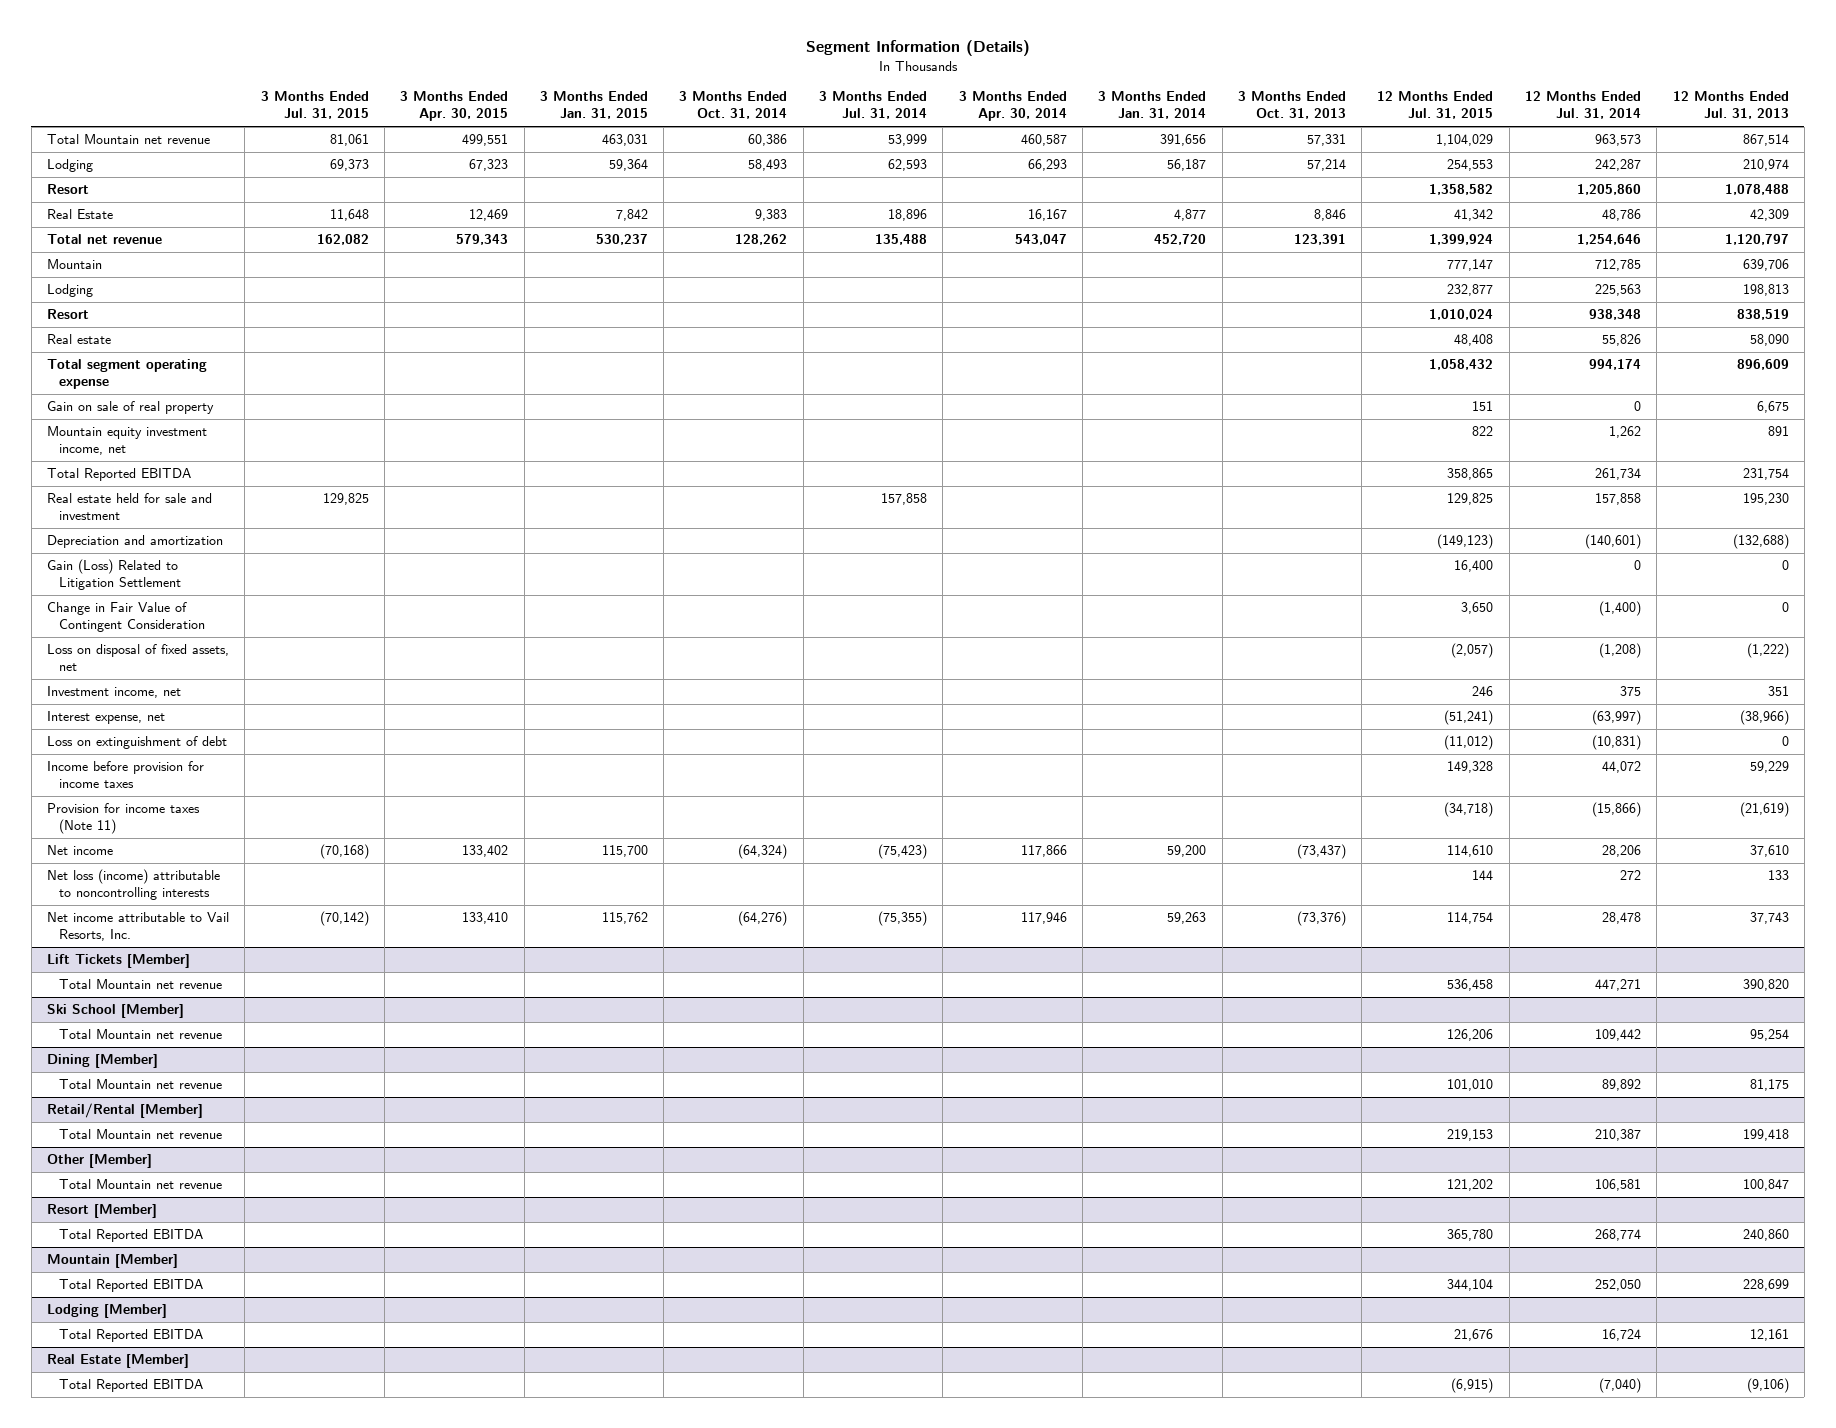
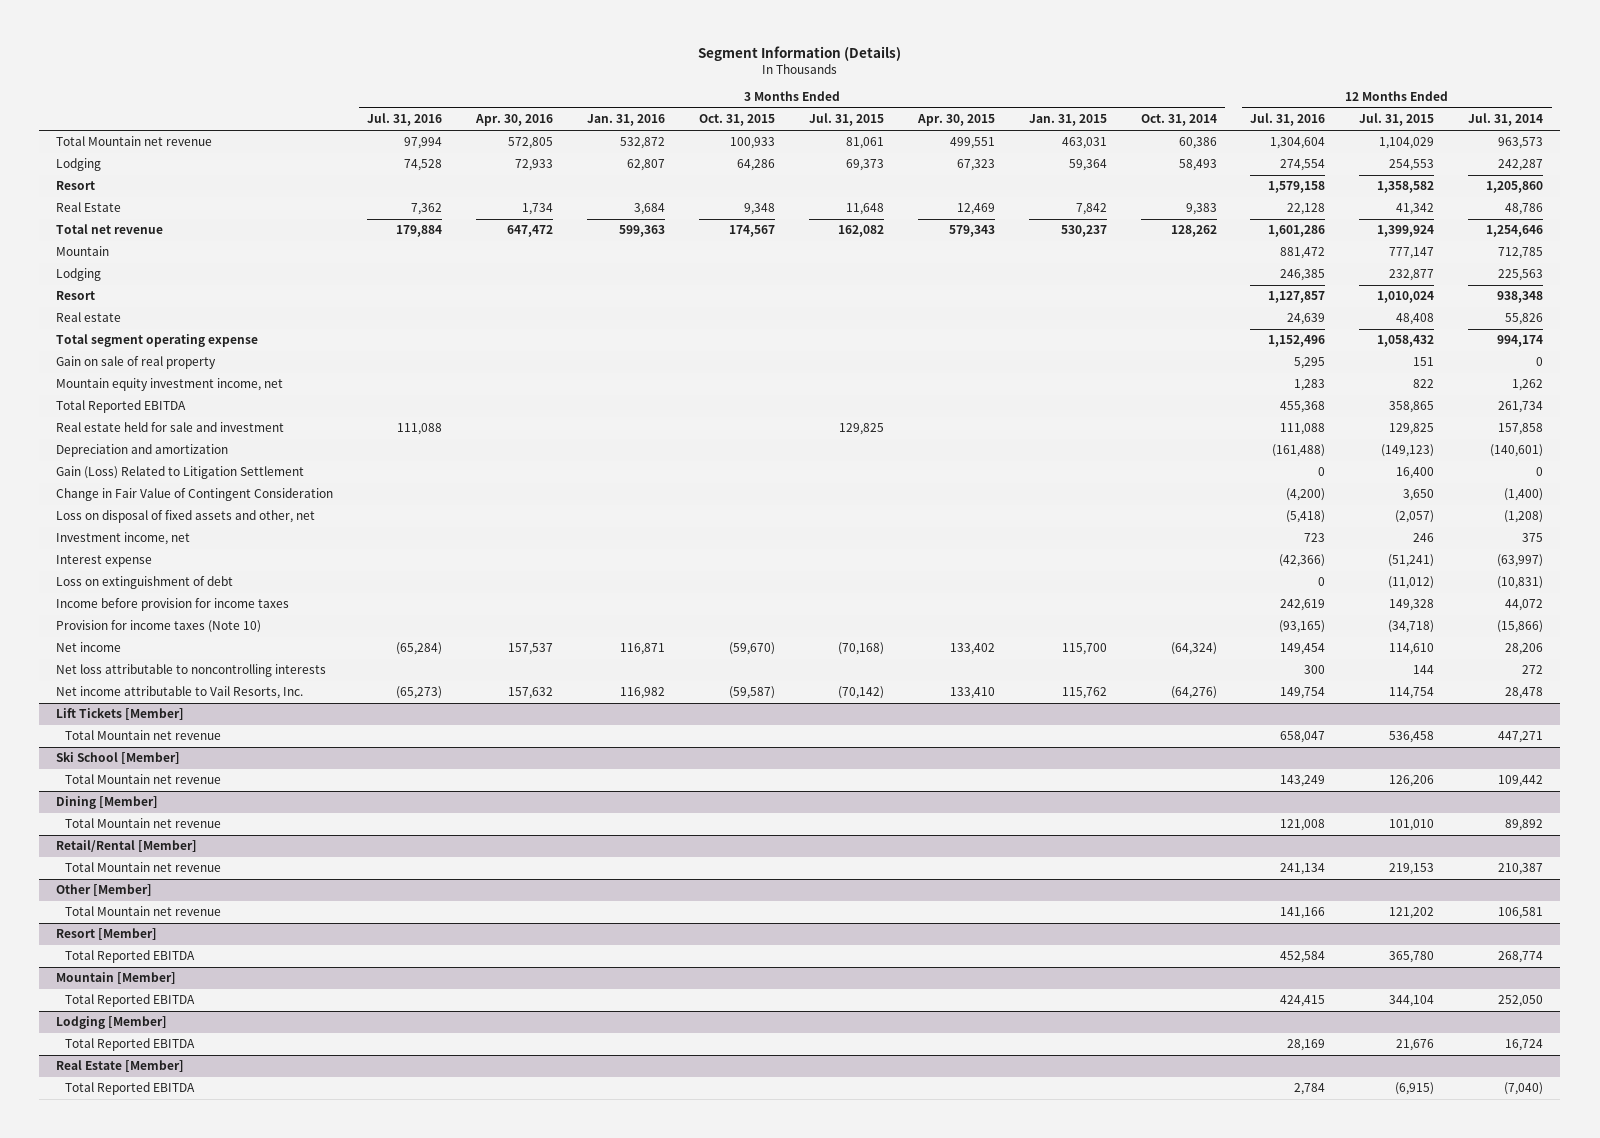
- | 3 Months Ended Jul. 31, 2015 | 3 Months Ended Apr. 30, 2015 | 3 Months Ended Jan. 31, 2015 | 3 Months Ended Oct. 31, 2014 | 3 Months Ended Jul. 31, 2014 | 3 Months Ended Apr. 30, 2014 | 3 Months Ended Jan. 31, 2014 | 3 Months Ended Oct. 31, 2013 | 12 Months Ended Jul. 31, 2015 | 12 Months Ended Jul. 31, 2014 | 12 Months Ended Jul. 31, 2013
+ | 3 Months Ended Jul. 31, 2016 | 3 Months Ended Apr. 30, 2016 | 3 Months Ended Jan. 31, 2016 | 3 Months Ended Oct. 31, 2015 | 3 Months Ended Jul. 31, 2015 | 3 Months Ended Apr. 30, 2015 | 3 Months Ended Jan. 31, 2015 | 3 Months Ended Oct. 31, 2014 | 12 Months Ended Jul. 31, 2016 | 12 Months Ended Jul. 31, 2015 | 12 Months Ended Jul. 31, 2014
- Loss on disposal of fixed assets, net | | | | | | | | | (2,057) | (1,208) | (1,222)
+ Loss on disposal of fixed assets and other, net | | | | | | | | | (5,418) | (2,057) | (1,208)
- Interest expense, net | | | | | | | | | (51,241) | (63,997) | (38,966)
+ Interest expense | | | | | | | | | (42,366) | (51,241) | (63,997)
- Provision for income taxes (Note 11) | | | | | | | | | (34,718) | (15,866) | (21,619)
+ Provision for income taxes (Note 10) | | | | | | | | | (93,165) | (34,718) | (15,866)
- Net loss (income) attributable to noncontrolling interests | | | | | | | | | 144 | 272 | 133
+ Net loss attributable to noncontrolling interests | | | | | | | | | 300 | 144 | 272

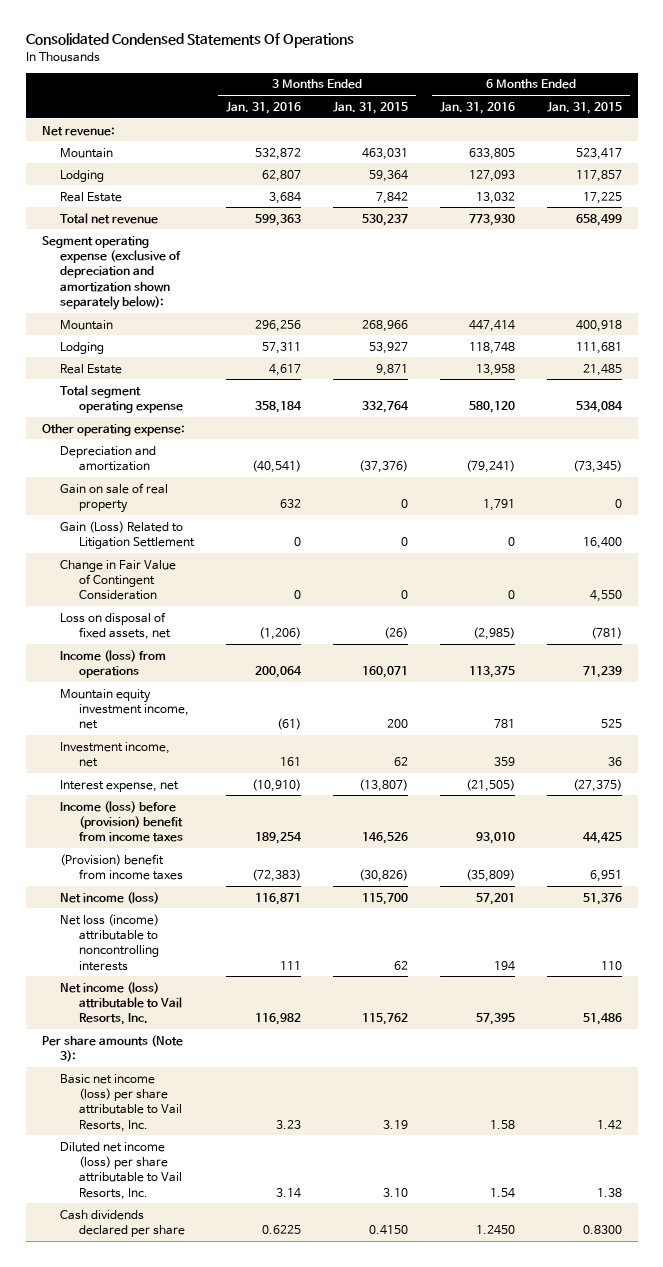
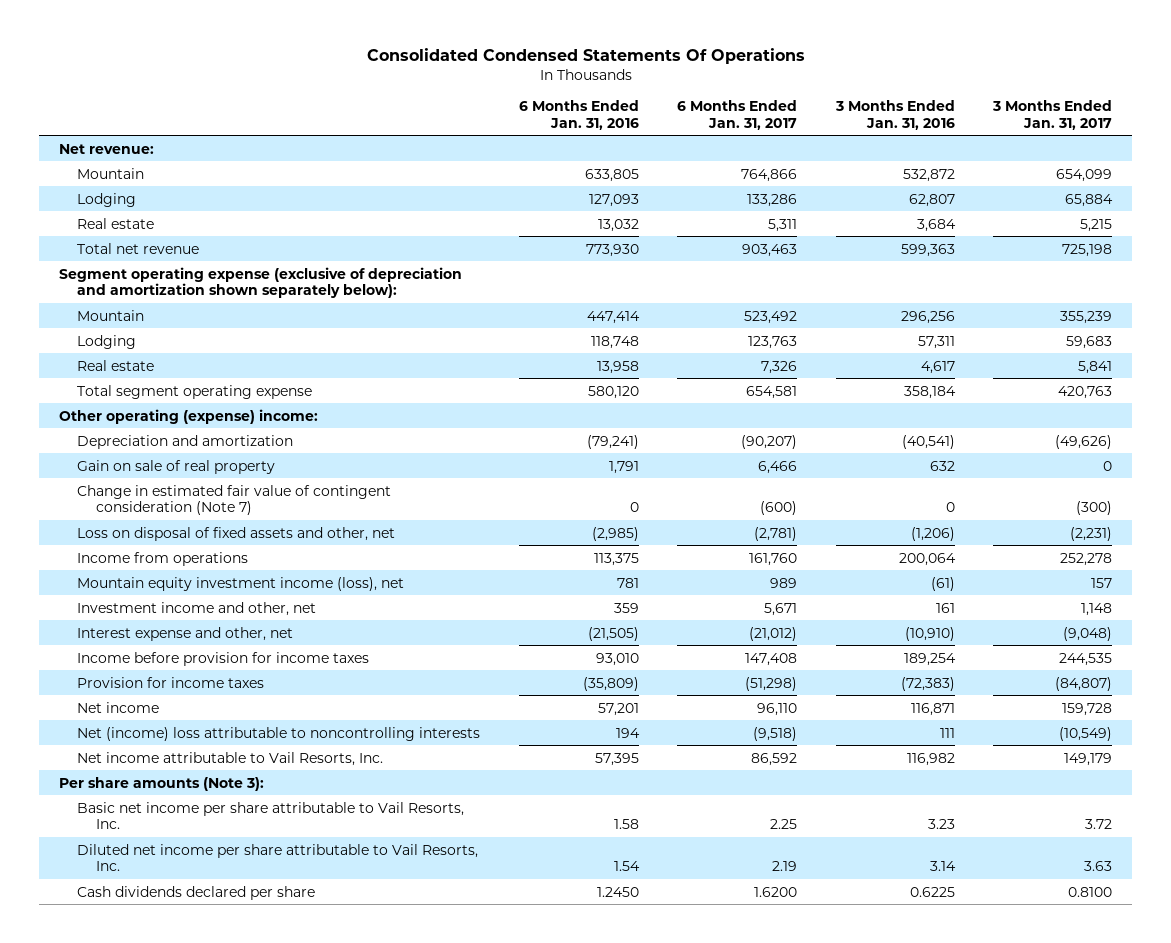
- | 3 Months Ended Jan. 31, 2016 | 3 Months Ended Jan. 31, 2015 | 6 Months Ended Jan. 31, 2016 | 6 Months Ended Jan. 31, 2015
+ | 6 Months Ended Jan. 31, 2016 | 6 Months Ended Jan. 31, 2017 | 3 Months Ended Jan. 31, 2016 | 3 Months Ended Jan. 31, 2017
- Real Estate | 3,684 | 7,842 | 13,032 | 17,225
+ Real estate | 13,032 | 5,311 | 3,684 | 5,215
- Real Estate | 4,617 | 9,871 | 13,958 | 21,485
+ Real estate | 13,958 | 7,326 | 4,617 | 5,841
- Other operating expense:
+ Other operating (expense) income:
- Gain (Loss) Related to Litigation Settlement | 0 | 0 | 0 | 16,400
- Change in Fair Value of Contingent Consideration | 0 | 0 | 0 | 4,550
- Loss on disposal of fixed assets, net | (1,206) | (26) | (2,985) | (781)
- Income (loss) from operations | 200,064 | 160,071 | 113,375 | 71,239
- Mountain equity investment income, net | (61) | 200 | 781 | 525
- Investment income, net | 161 | 62 | 359 | 36
- Interest expense, net | (10,910) | (13,807) | (21,505) | (27,375)
- Income (loss) before (provision) benefit from income taxes | 189,254 | 146,526 | 93,010 | 44,425
- (Provision) benefit from income taxes | (72,383) | (30,826) | (35,809) | 6,951
- Net income (loss) | 116,871 | 115,700 | 57,201 | 51,376
- Net loss (income) attributable to noncontrolling interests | 111 | 62 | 194 | 110
- Net income (loss) attributable to Vail Resorts, Inc. | 116,982 | 115,762 | 57,395 | 51,486
+ Change in estimated fair value of contingent consideration (Note 7) | 0 | (600) | 0 | (300)
+ Loss on disposal of fixed assets and other, net | (2,985) | (2,781) | (1,206) | (2,231)
+ Income from operations | 113,375 | 161,760 | 200,064 | 252,278
+ Mountain equity investment income (loss), net | 781 | 989 | (61) | 157
+ Investment income and other, net | 359 | 5,671 | 161 | 1,148
+ Interest expense and other, net | (21,505) | (21,012) | (10,910) | (9,048)
+ Income before provision for income taxes | 93,010 | 147,408 | 189,254 | 244,535
+ Provision for income taxes | (35,809) | (51,298) | (72,383) | (84,807)
+ Net income | 57,201 | 96,110 | 116,871 | 159,728
+ Net (income) loss attributable to noncontrolling interests | 194 | (9,518) | 111 | (10,549)
+ Net income attributable to Vail Resorts, Inc. | 57,395 | 86,592 | 116,982 | 149,179
- Basic net income (loss) per share attributable to Vail Resorts, Inc. | 3.23 | 3.19 | 1.58 | 1.42
- Diluted net income (loss) per share attributable to Vail Resorts, Inc. | 3.14 | 3.10 | 1.54 | 1.38
+ Basic net income per share attributable to Vail Resorts, Inc. | 1.58 | 2.25 | 3.23 | 3.72
+ Diluted net income per share attributable to Vail Resorts, Inc. | 1.54 | 2.19 | 3.14 | 3.63

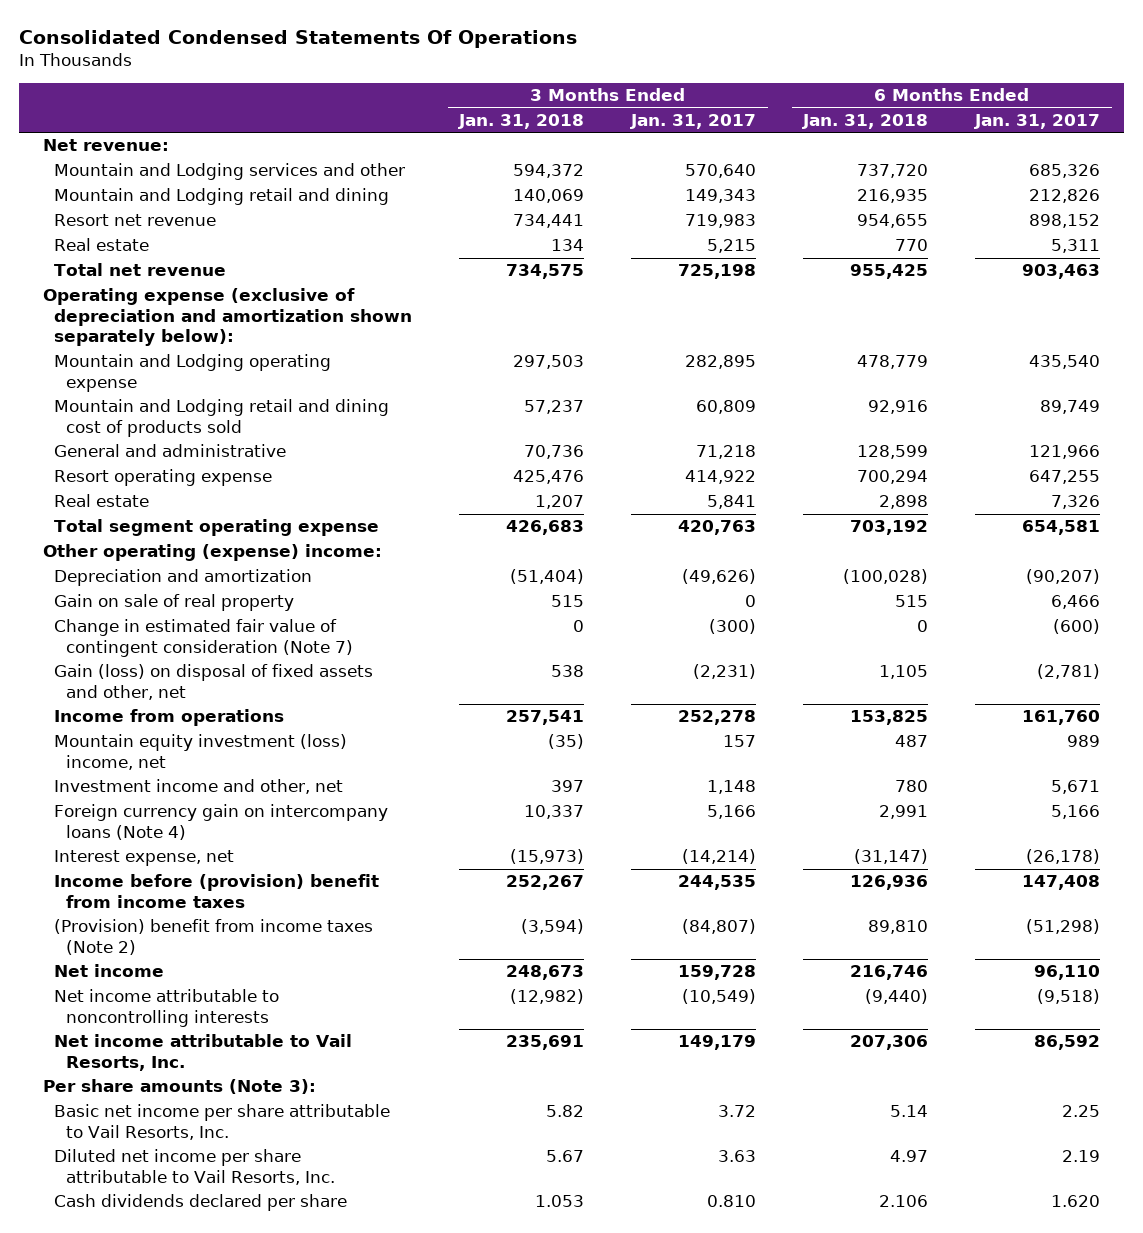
- | 6 Months Ended Jan. 31, 2016 | 6 Months Ended Jan. 31, 2017 | 3 Months Ended Jan. 31, 2016 | 3 Months Ended Jan. 31, 2017
+ | 3 Months Ended Jan. 31, 2018 | 3 Months Ended Jan. 31, 2017 | 6 Months Ended Jan. 31, 2018 | 6 Months Ended Jan. 31, 2017
- Mountain | 633,805 | 764,866 | 532,872 | 654,099
- Lodging | 127,093 | 133,286 | 62,807 | 65,884
+ Mountain and Lodging services and other | 594,372 | 570,640 | 737,720 | 685,326
+ Mountain and Lodging retail and dining | 140,069 | 149,343 | 216,935 | 212,826
+ Resort net revenue | 734,441 | 719,983 | 954,655 | 898,152
- Segment operating expense (exclusive of depreciation and amortization shown separately below):
- Mountain | 447,414 | 523,492 | 296,256 | 355,239
- Lodging | 118,748 | 123,763 | 57,311 | 59,683
+ Operating expense (exclusive of depreciation and amortization shown separately below):
+ Mountain and Lodging operating expense | 297,503 | 282,895 | 478,779 | 435,540
+ Mountain and Lodging retail and dining cost of products sold | 57,237 | 60,809 | 92,916 | 89,749
+ General and administrative | 70,736 | 71,218 | 128,599 | 121,966
+ Resort operating expense | 425,476 | 414,922 | 700,294 | 647,255
- Loss on disposal of fixed assets and other, net | (2,985) | (2,781) | (1,206) | (2,231)
+ Gain (loss) on disposal of fixed assets and other, net | 538 | (2,231) | 1,105 | (2,781)
- Mountain equity investment income (loss), net | 781 | 989 | (61) | 157
+ Mountain equity investment (loss) income, net | (35) | 157 | 487 | 989
- Interest expense and other, net | (21,505) | (21,012) | (10,910) | (9,048)
- Income before provision for income taxes | 93,010 | 147,408 | 189,254 | 244,535
- Provision for income taxes | (35,809) | (51,298) | (72,383) | (84,807)
+ Foreign currency gain on intercompany loans (Note 4) | 10,337 | 5,166 | 2,991 | 5,166
+ Interest expense, net | (15,973) | (14,214) | (31,147) | (26,178)
+ Income before (provision) benefit from income taxes | 252,267 | 244,535 | 126,936 | 147,408
+ (Provision) benefit from income taxes (Note 2) | (3,594) | (84,807) | 89,810 | (51,298)
- Net (income) loss attributable to noncontrolling interests | 194 | (9,518) | 111 | (10,549)
+ Net income attributable to noncontrolling interests | (12,982) | (10,549) | (9,440) | (9,518)
- Cash dividends declared per share | 1.2450 | 1.6200 | 0.6225 | 0.8100
+ Cash dividends declared per share | 1.053 | 0.810 | 2.106 | 1.620

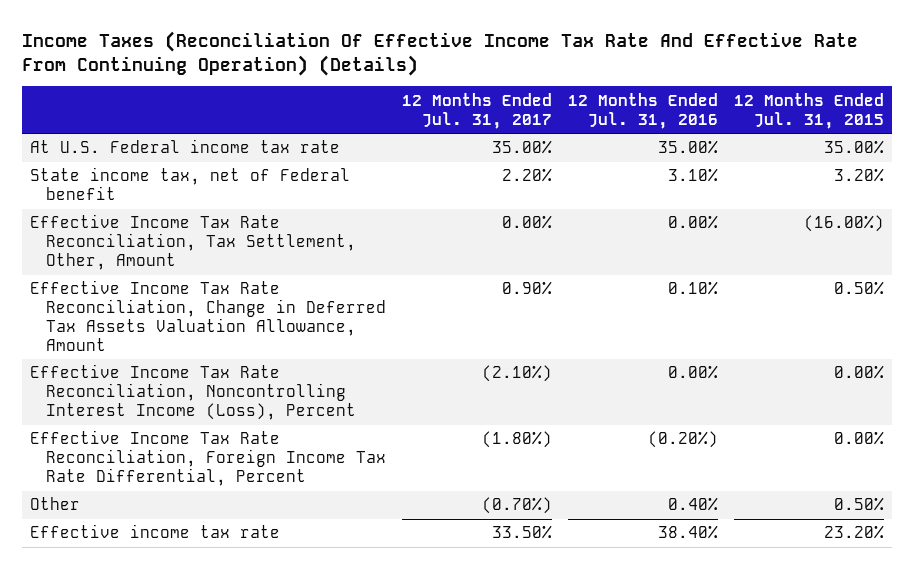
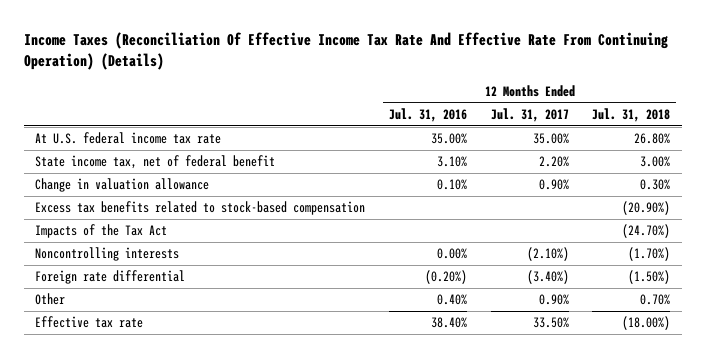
- | 12 Months Ended Jul. 31, 2017 | 12 Months Ended Jul. 31, 2016 | 12 Months Ended Jul. 31, 2015
+ | 12 Months Ended Jul. 31, 2016 | 12 Months Ended Jul. 31, 2017 | 12 Months Ended Jul. 31, 2018
- At U.S. Federal income tax rate | 35.00% | 35.00% | 35.00%
- State income tax, net of Federal benefit | 2.20% | 3.10% | 3.20%
- Effective Income Tax Rate Reconciliation, Tax Settlement, Other, Amount | 0.00% | 0.00% | (16.00%)
- Effective Income Tax Rate Reconciliation, Change in Deferred Tax Assets Valuation Allowance, Amount | 0.90% | 0.10% | 0.50%
- Effective Income Tax Rate Reconciliation, Noncontrolling Interest Income (Loss), Percent | (2.10%) | 0.00% | 0.00%
- Effective Income Tax Rate Reconciliation, Foreign Income Tax Rate Differential, Percent | (1.80%) | (0.20%) | 0.00%
- Other | (0.70%) | 0.40% | 0.50%
- Effective income tax rate | 33.50% | 38.40% | 23.20%
+ At U.S. federal income tax rate | 35.00% | 35.00% | 26.80%
+ State income tax, net of federal benefit | 3.10% | 2.20% | 3.00%
+ Change in valuation allowance | 0.10% | 0.90% | 0.30%
+ Excess tax benefits related to stock-based compensation | | | (20.90%)
+ Impacts of the Tax Act | | | (24.70%)
+ Noncontrolling interests | 0.00% | (2.10%) | (1.70%)
+ Foreign rate differential | (0.20%) | (3.40%) | (1.50%)
+ Other | 0.40% | 0.90% | 0.70%
+ Effective tax rate | 38.40% | 33.50% | (18.00%)

